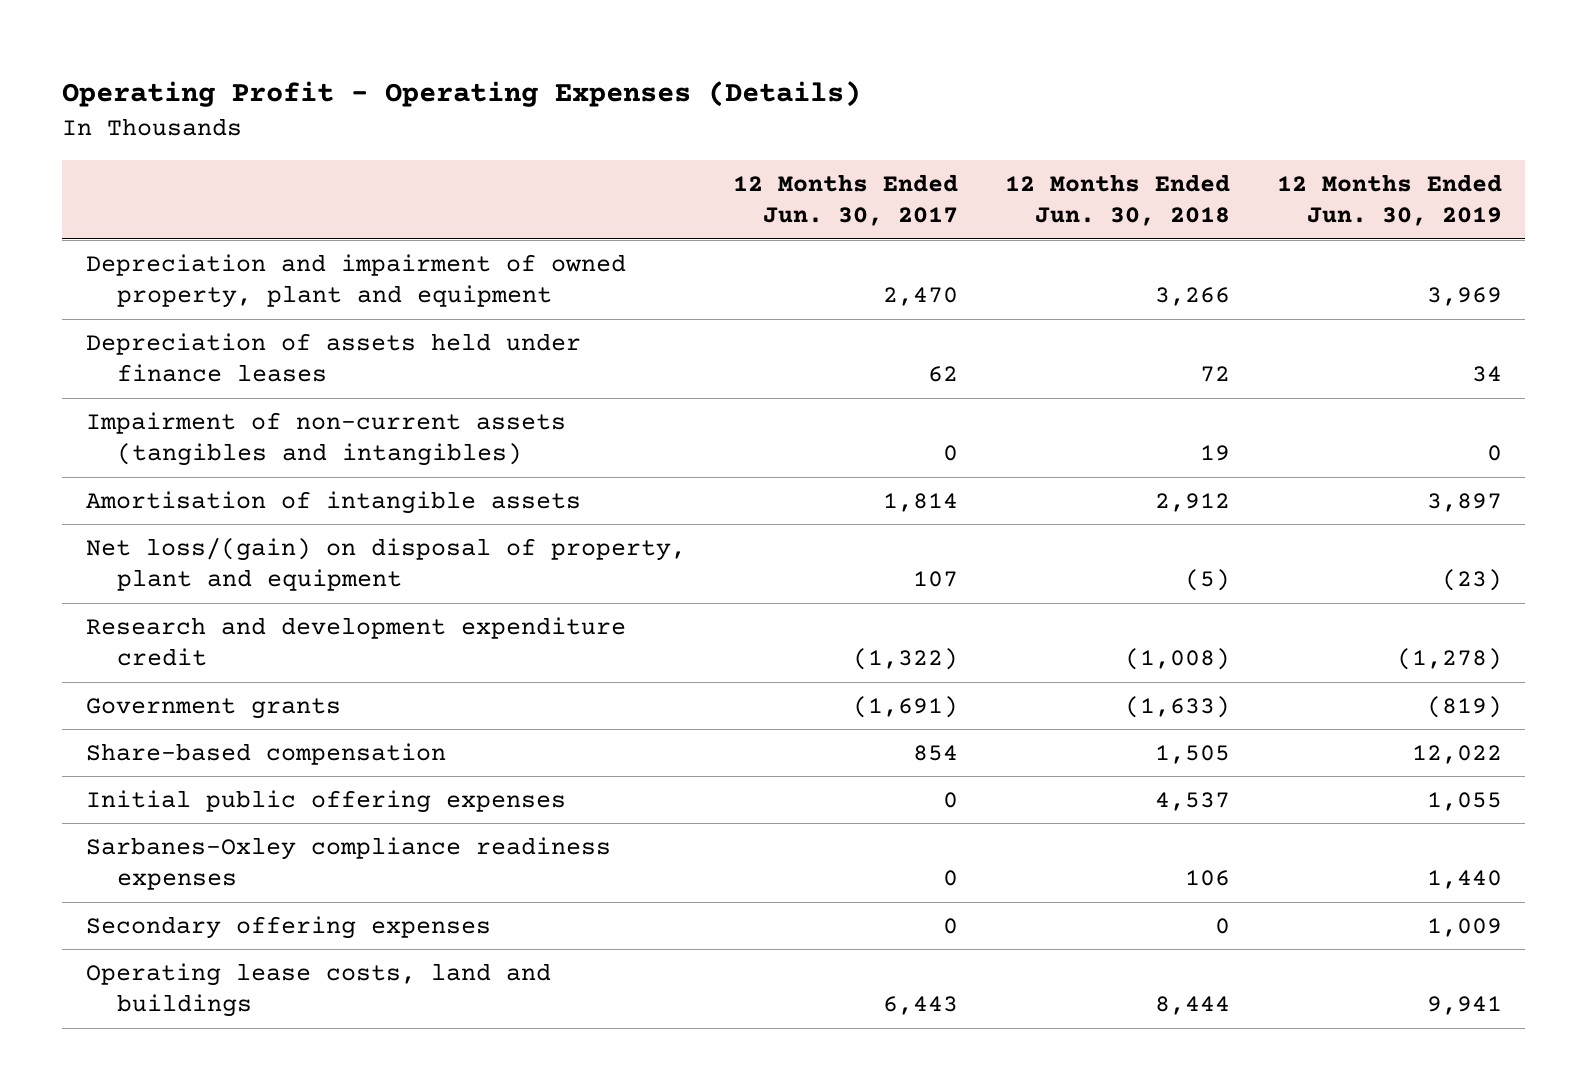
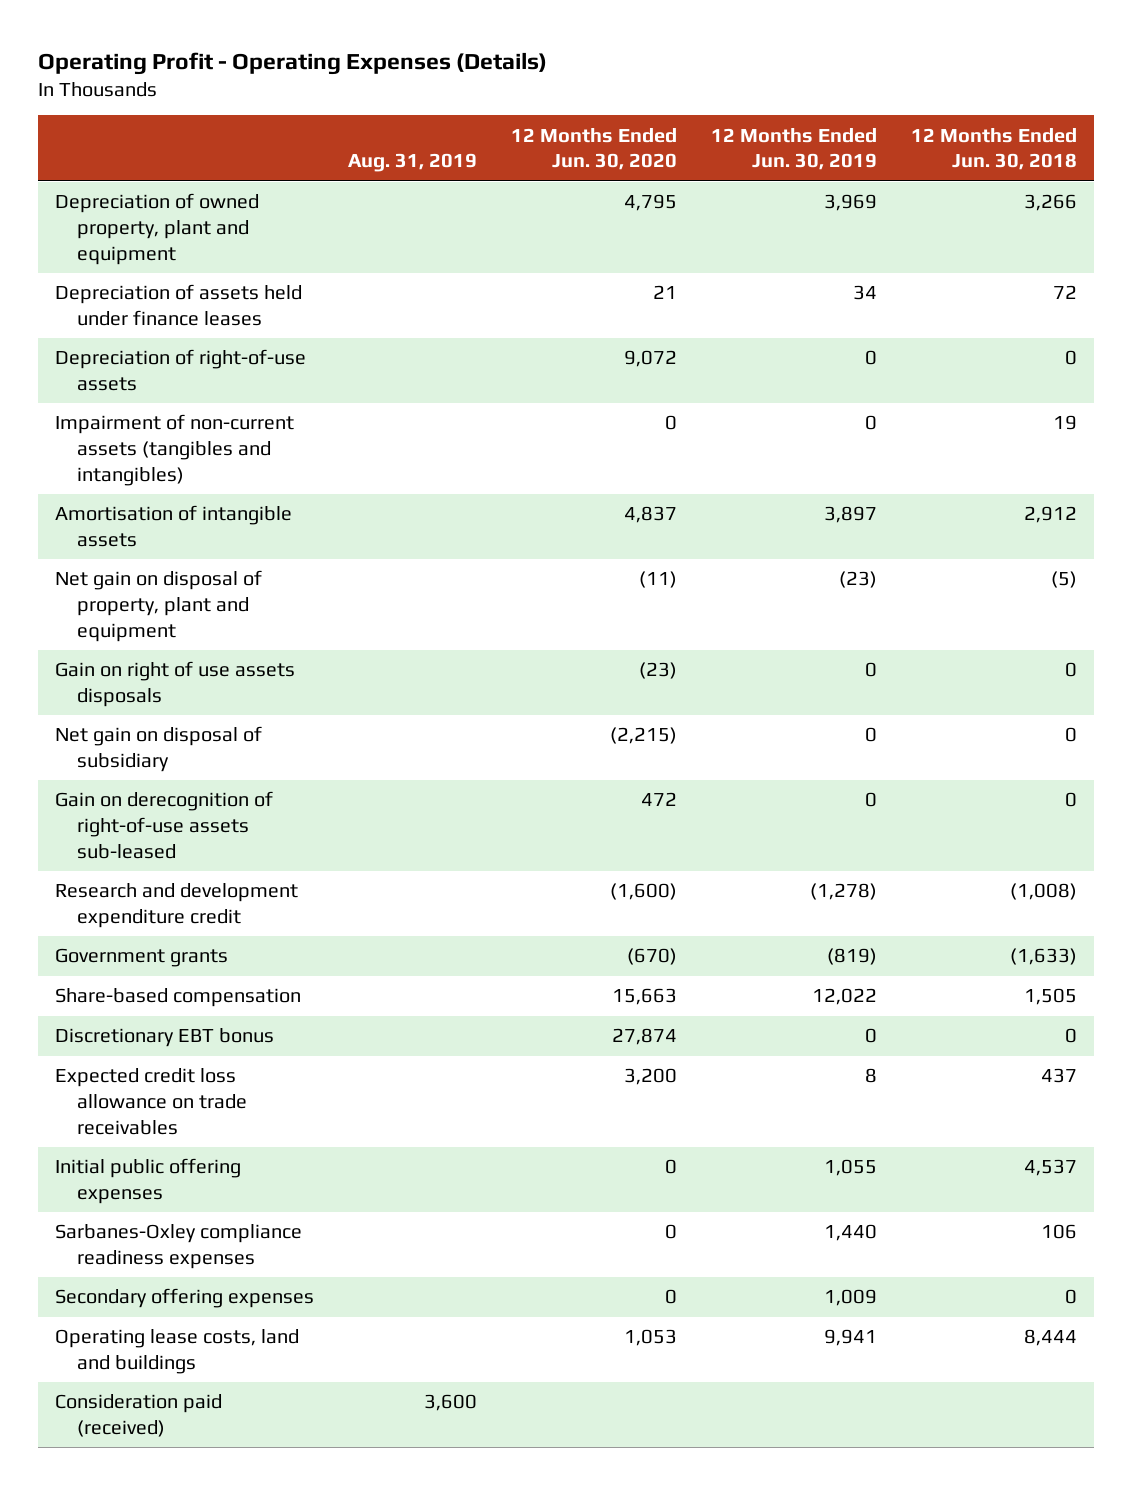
- | 12 Months Ended Jun. 30, 2017 | 12 Months Ended Jun. 30, 2018 | 12 Months Ended Jun. 30, 2019
+ | Aug. 31, 2019 | 12 Months Ended Jun. 30, 2020 | 12 Months Ended Jun. 30, 2019 | 12 Months Ended Jun. 30, 2018
- Depreciation and impairment of owned property, plant and equipment | 2,470 | 3,266 | 3,969
+ Depreciation of owned property, plant and equipment | | 4,795 | 3,969 | 3,266
+ Depreciation of right-of-use assets | | 9,072 | 0 | 0
- Net loss/(gain) on disposal of property, plant and equipment | 107 | (5) | (23)
+ Net gain on disposal of property, plant and equipment | | (11) | (23) | (5)
+ Gain on right of use assets disposals | | (23) | 0 | 0
+ Net gain on disposal of subsidiary | | (2,215) | 0 | 0
+ Gain on derecognition of right-of-use assets sub-leased | | 472 | 0 | 0
+ Discretionary EBT bonus | | 27,874 | 0 | 0
+ Expected credit loss allowance on trade receivables | | 3,200 | 8 | 437
+ Consideration paid (received) | 3,600 | | |

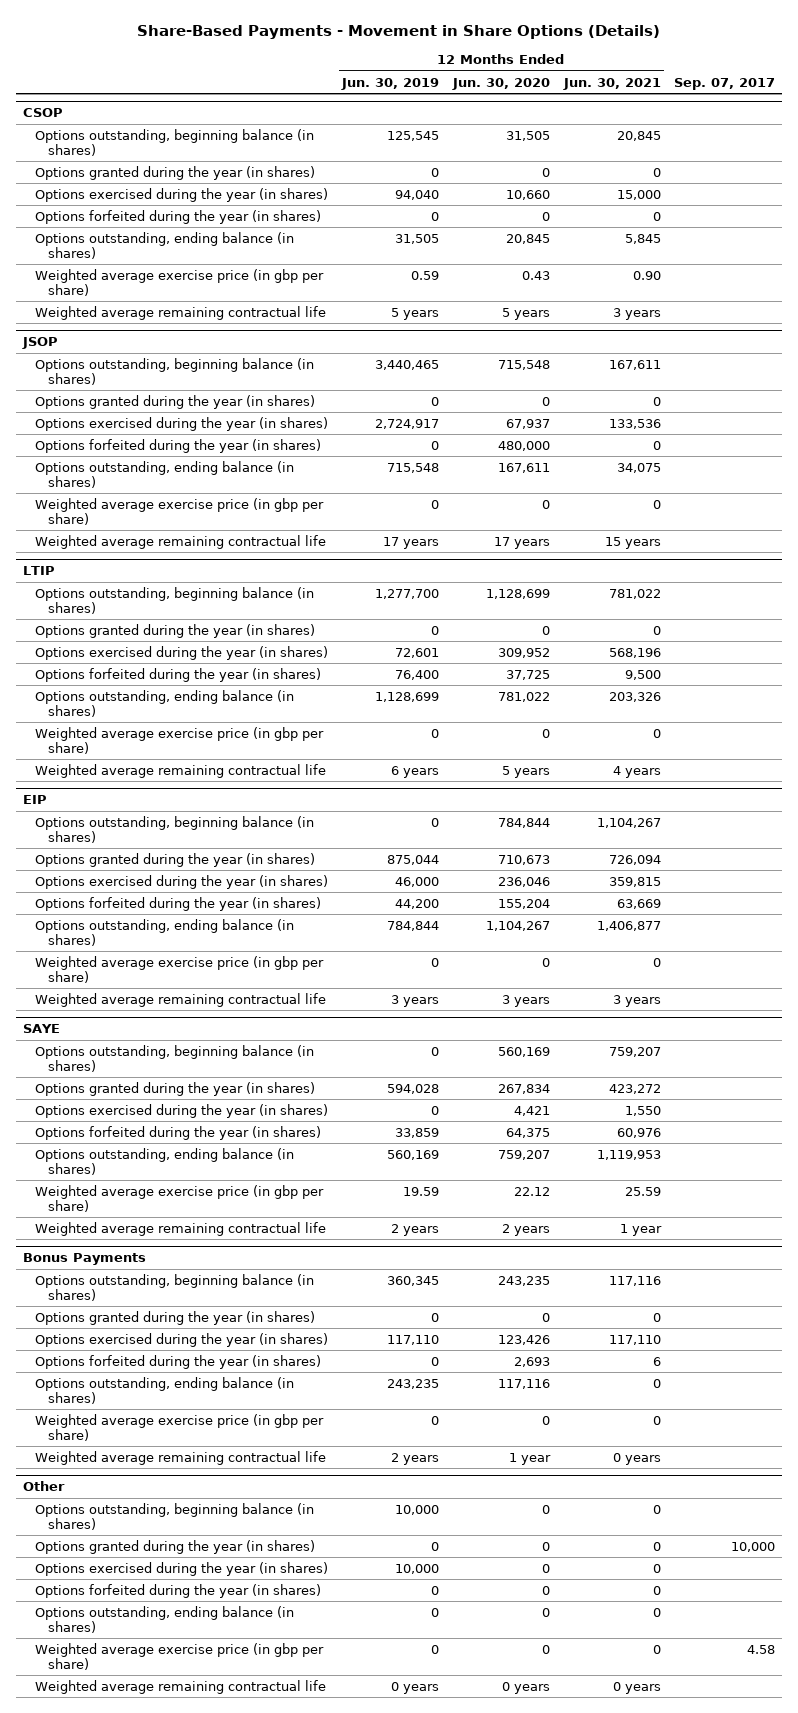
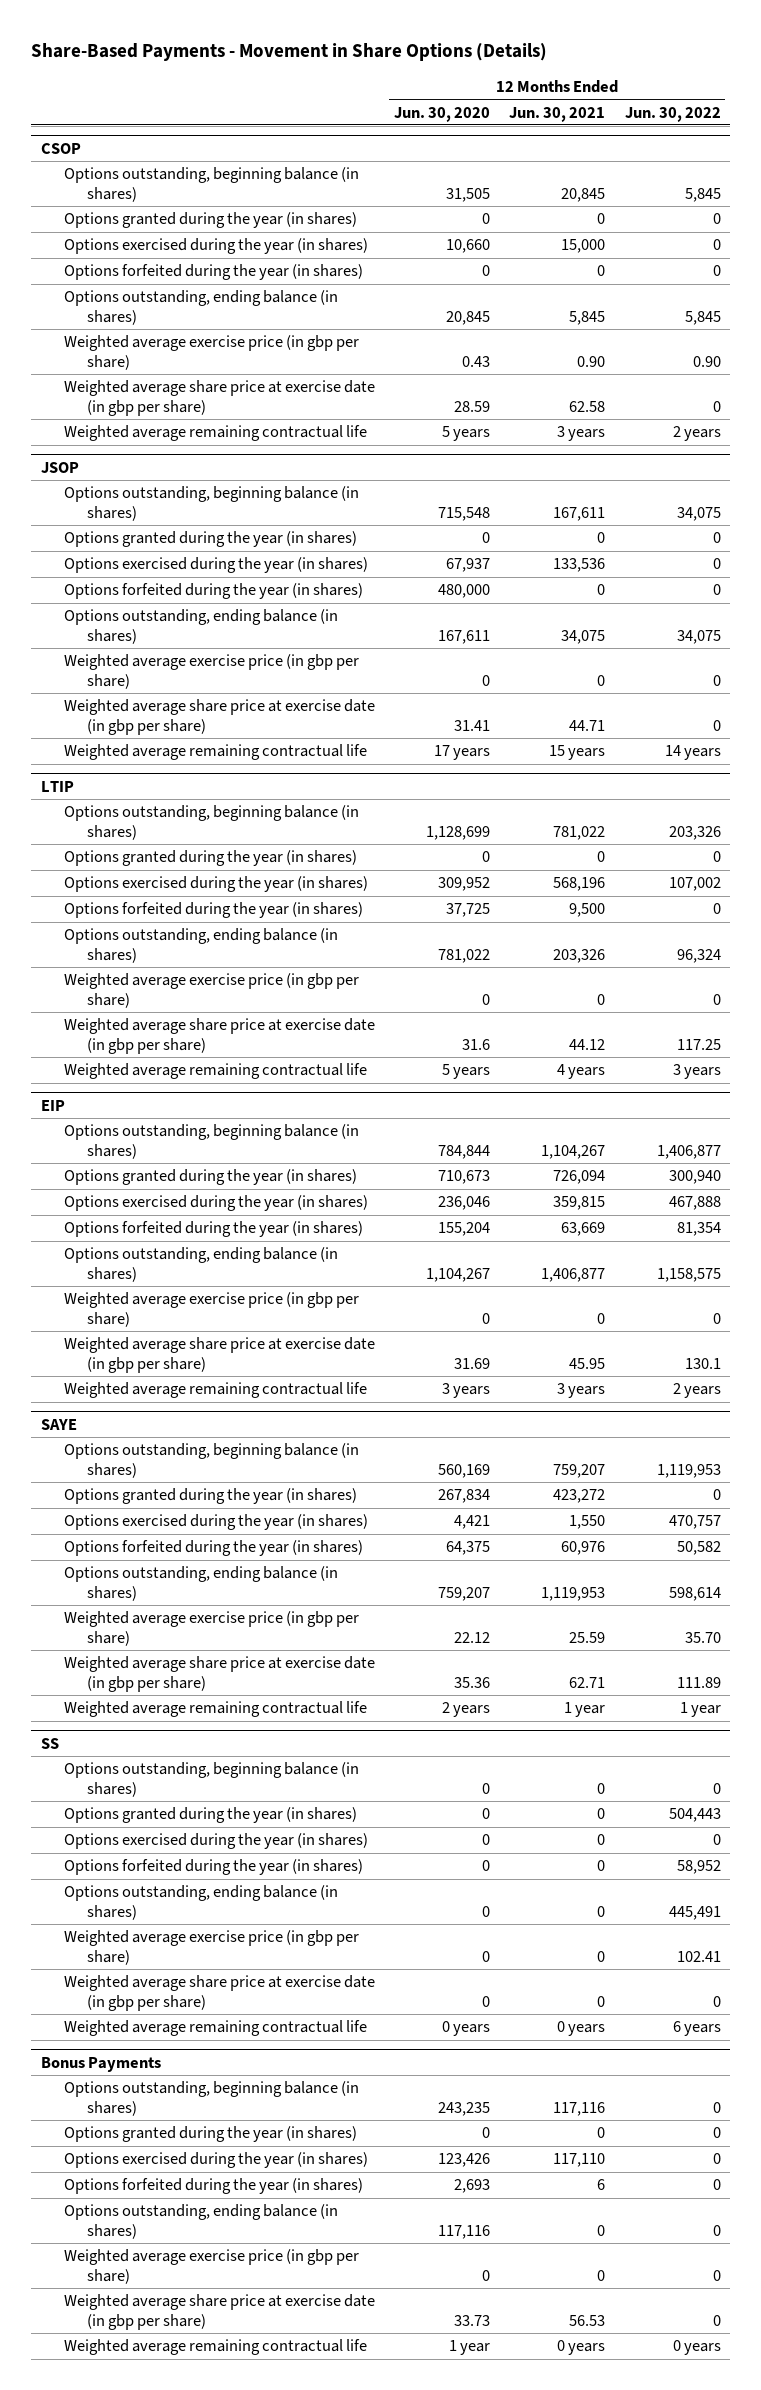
- | 12 Months Ended Jun. 30, 2019 | 12 Months Ended Jun. 30, 2020 | 12 Months Ended Jun. 30, 2021 | Sep. 07, 2017
+ | 12 Months Ended Jun. 30, 2020 | 12 Months Ended Jun. 30, 2021 | 12 Months Ended Jun. 30, 2022
@ CSOP
+ Weighted average share price at exercise date (in gbp per share) | 28.59 | 62.58 | 0
@ JSOP
+ Weighted average share price at exercise date (in gbp per share) | 31.41 | 44.71 | 0
@ LTIP
+ Weighted average share price at exercise date (in gbp per share) | 31.6 | 44.12 | 117.25
@ EIP
+ Weighted average share price at exercise date (in gbp per share) | 31.69 | 45.95 | 130.1
@ SAYE
+ Weighted average share price at exercise date (in gbp per share) | 35.36 | 62.71 | 111.89
+ SS
+ Options outstanding, beginning balance (in shares) | 0 | 0 | 0
+ Options granted during the year (in shares) | 0 | 0 | 504,443
+ Options exercised during the year (in shares) | 0 | 0 | 0
+ Options forfeited during the year (in shares) | 0 | 0 | 58,952
+ Options outstanding, ending balance (in shares) | 0 | 0 | 445,491
+ Weighted average exercise price (in gbp per share) | 0 | 0 | 102.41
+ Weighted average share price at exercise date (in gbp per share) | 0 | 0 | 0
+ Weighted average remaining contractual life | 0 years | 0 years | 6 years
@ Bonus Payments
+ Weighted average share price at exercise date (in gbp per share) | 33.73 | 56.53 | 0
- Other
- Options outstanding, beginning balance (in shares) | 10,000 | 0 | 0 |
- Options granted during the year (in shares) | 0 | 0 | 0 | 10,000
- Options exercised during the year (in shares) | 10,000 | 0 | 0 |
- Options forfeited during the year (in shares) | 0 | 0 | 0 |
- Options outstanding, ending balance (in shares) | 0 | 0 | 0 |
- Weighted average exercise price (in gbp per share) | 0 | 0 | 0 | 4.58
- Weighted average remaining contractual life | 0 years | 0 years | 0 years |

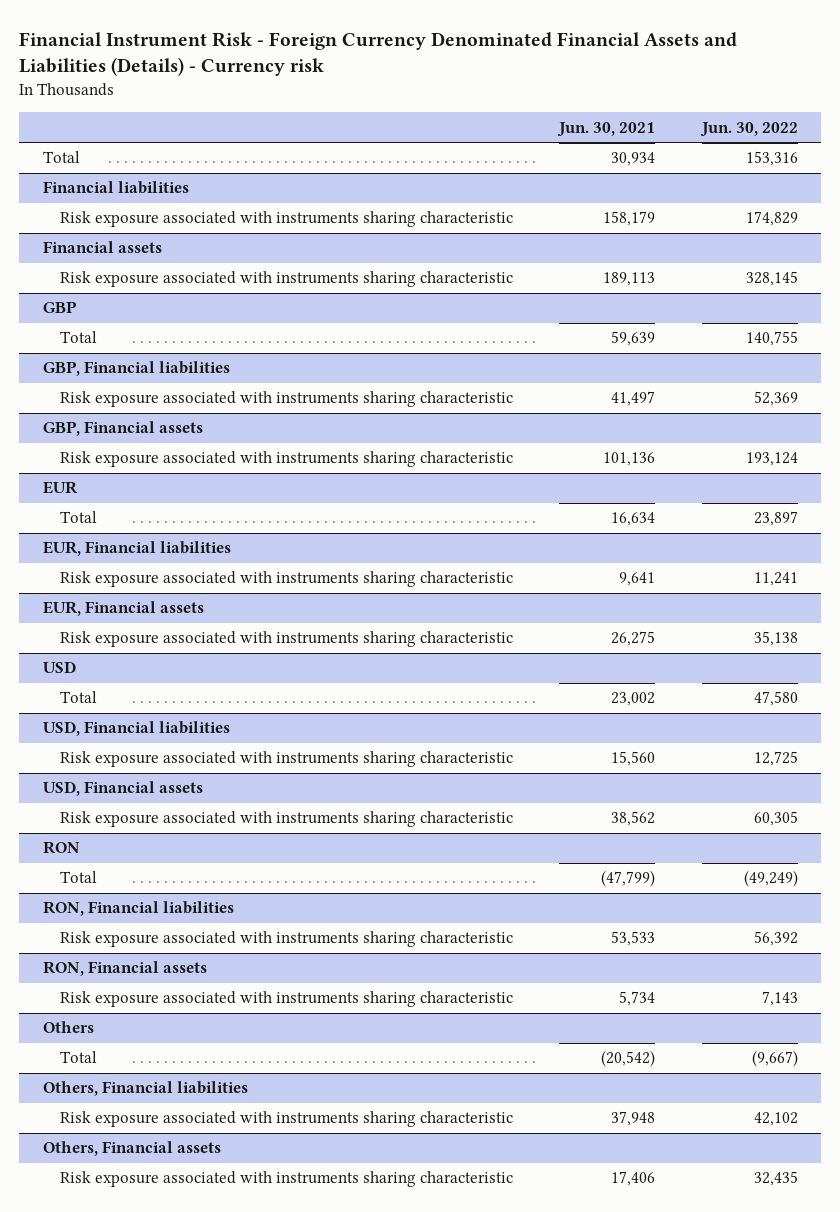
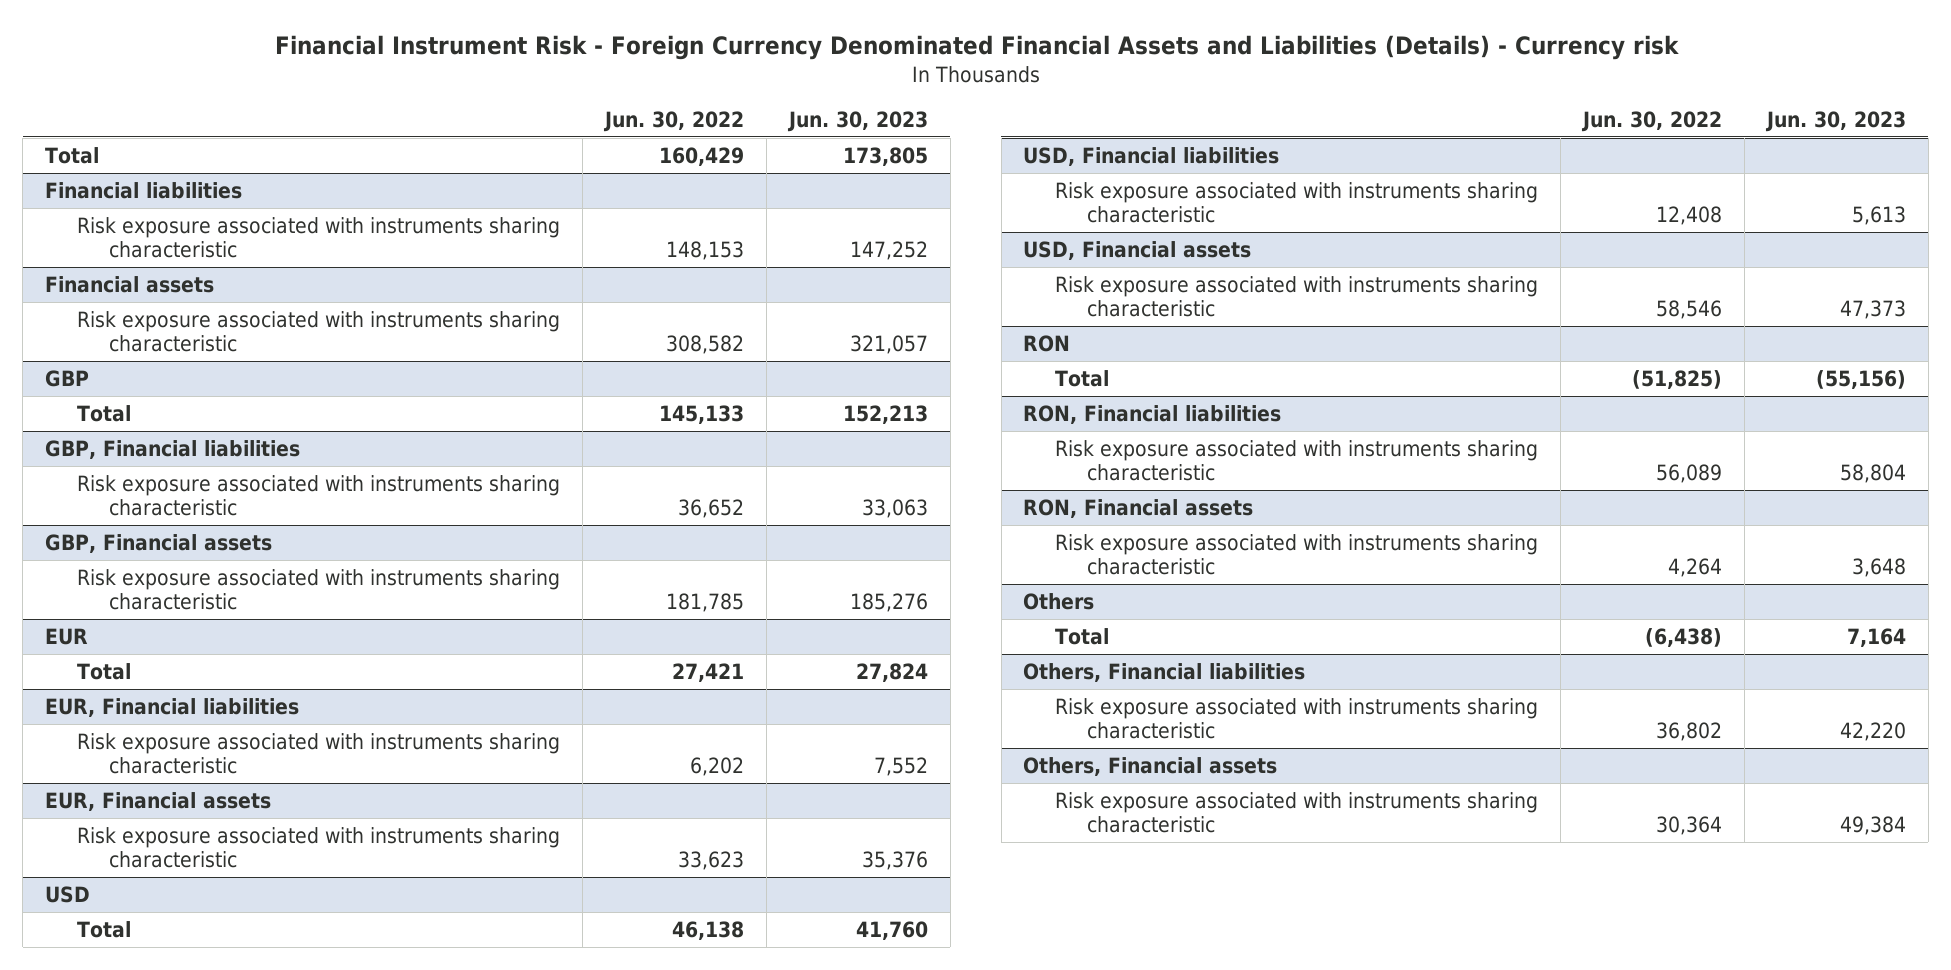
- | Jun. 30, 2021 | Jun. 30, 2022
+ | Jun. 30, 2022 | Jun. 30, 2023
- Total | 30,934 | 153,316
+ Total | 160,429 | 173,805
@ Financial liabilities
- Risk exposure associated with instruments sharing characteristic | 158,179 | 174,829
+ Risk exposure associated with instruments sharing characteristic | 148,153 | 147,252
@ Financial assets
- Risk exposure associated with instruments sharing characteristic | 189,113 | 328,145
+ Risk exposure associated with instruments sharing characteristic | 308,582 | 321,057
@ GBP
- Total | 59,639 | 140,755
+ Total | 145,133 | 152,213
@ GBP, Financial liabilities
- Risk exposure associated with instruments sharing characteristic | 41,497 | 52,369
+ Risk exposure associated with instruments sharing characteristic | 36,652 | 33,063
@ GBP, Financial assets
- Risk exposure associated with instruments sharing characteristic | 101,136 | 193,124
+ Risk exposure associated with instruments sharing characteristic | 181,785 | 185,276
@ EUR
- Total | 16,634 | 23,897
+ Total | 27,421 | 27,824
@ EUR, Financial liabilities
- Risk exposure associated with instruments sharing characteristic | 9,641 | 11,241
+ Risk exposure associated with instruments sharing characteristic | 6,202 | 7,552
@ EUR, Financial assets
- Risk exposure associated with instruments sharing characteristic | 26,275 | 35,138
+ Risk exposure associated with instruments sharing characteristic | 33,623 | 35,376
@ USD
- Total | 23,002 | 47,580
+ Total | 46,138 | 41,760
@ USD, Financial liabilities
- Risk exposure associated with instruments sharing characteristic | 15,560 | 12,725
+ Risk exposure associated with instruments sharing characteristic | 12,408 | 5,613
@ USD, Financial assets
- Risk exposure associated with instruments sharing characteristic | 38,562 | 60,305
+ Risk exposure associated with instruments sharing characteristic | 58,546 | 47,373
@ RON
- Total | (47,799) | (49,249)
+ Total | (51,825) | (55,156)
@ RON, Financial liabilities
- Risk exposure associated with instruments sharing characteristic | 53,533 | 56,392
+ Risk exposure associated with instruments sharing characteristic | 56,089 | 58,804
@ RON, Financial assets
- Risk exposure associated with instruments sharing characteristic | 5,734 | 7,143
+ Risk exposure associated with instruments sharing characteristic | 4,264 | 3,648
@ Others
- Total | (20,542) | (9,667)
+ Total | (6,438) | 7,164
@ Others, Financial liabilities
- Risk exposure associated with instruments sharing characteristic | 37,948 | 42,102
+ Risk exposure associated with instruments sharing characteristic | 36,802 | 42,220
@ Others, Financial assets
- Risk exposure associated with instruments sharing characteristic | 17,406 | 32,435
+ Risk exposure associated with instruments sharing characteristic | 30,364 | 49,384

